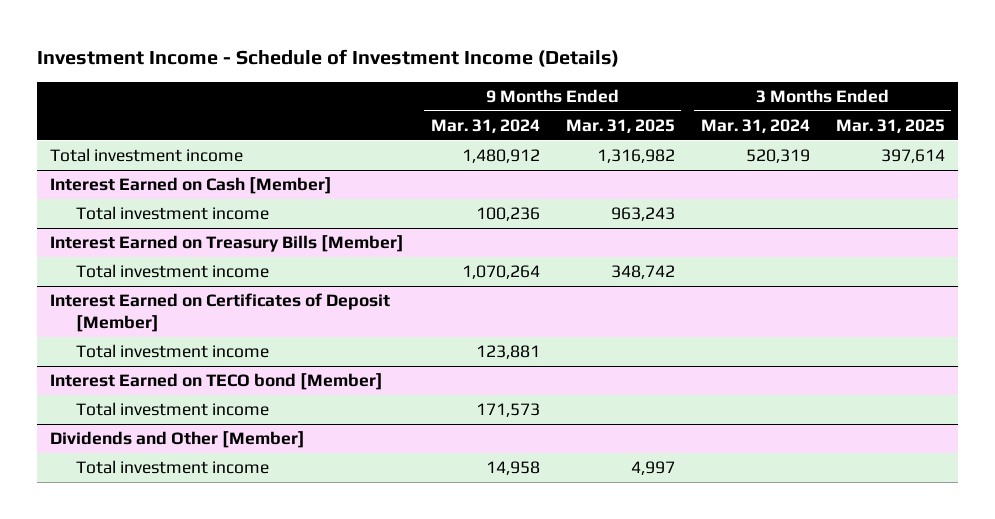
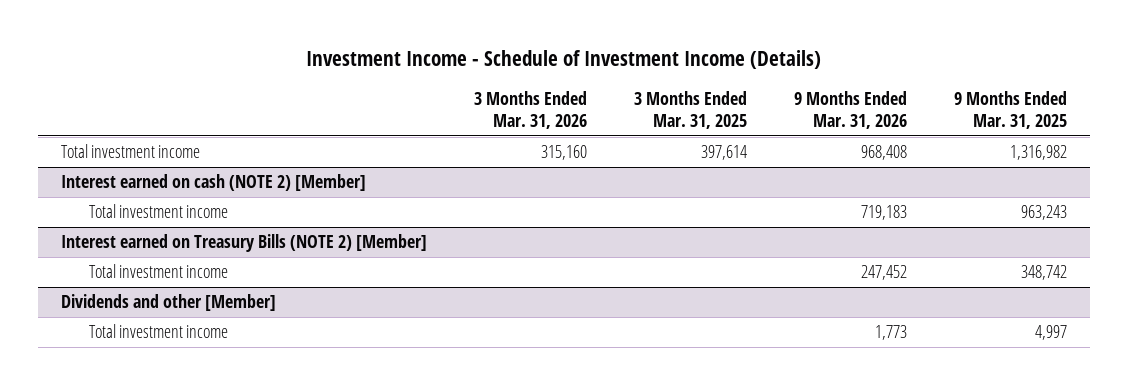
- | 9 Months Ended Mar. 31, 2024 | 9 Months Ended Mar. 31, 2025 | 3 Months Ended Mar. 31, 2024 | 3 Months Ended Mar. 31, 2025
+ | 3 Months Ended Mar. 31, 2026 | 3 Months Ended Mar. 31, 2025 | 9 Months Ended Mar. 31, 2026 | 9 Months Ended Mar. 31, 2025
- Interest Earned on Cash [Member]
+ Interest earned on cash (NOTE 2) [Member]
- Interest Earned on Treasury Bills [Member]
+ Interest earned on Treasury Bills (NOTE 2) [Member]
- Interest Earned on Certificates of Deposit [Member]
- Total investment income | 123,881 | | |
- Interest Earned on TECO bond [Member]
- Total investment income | 171,573 | | |
- Dividends and Other [Member]
+ Dividends and other [Member]

